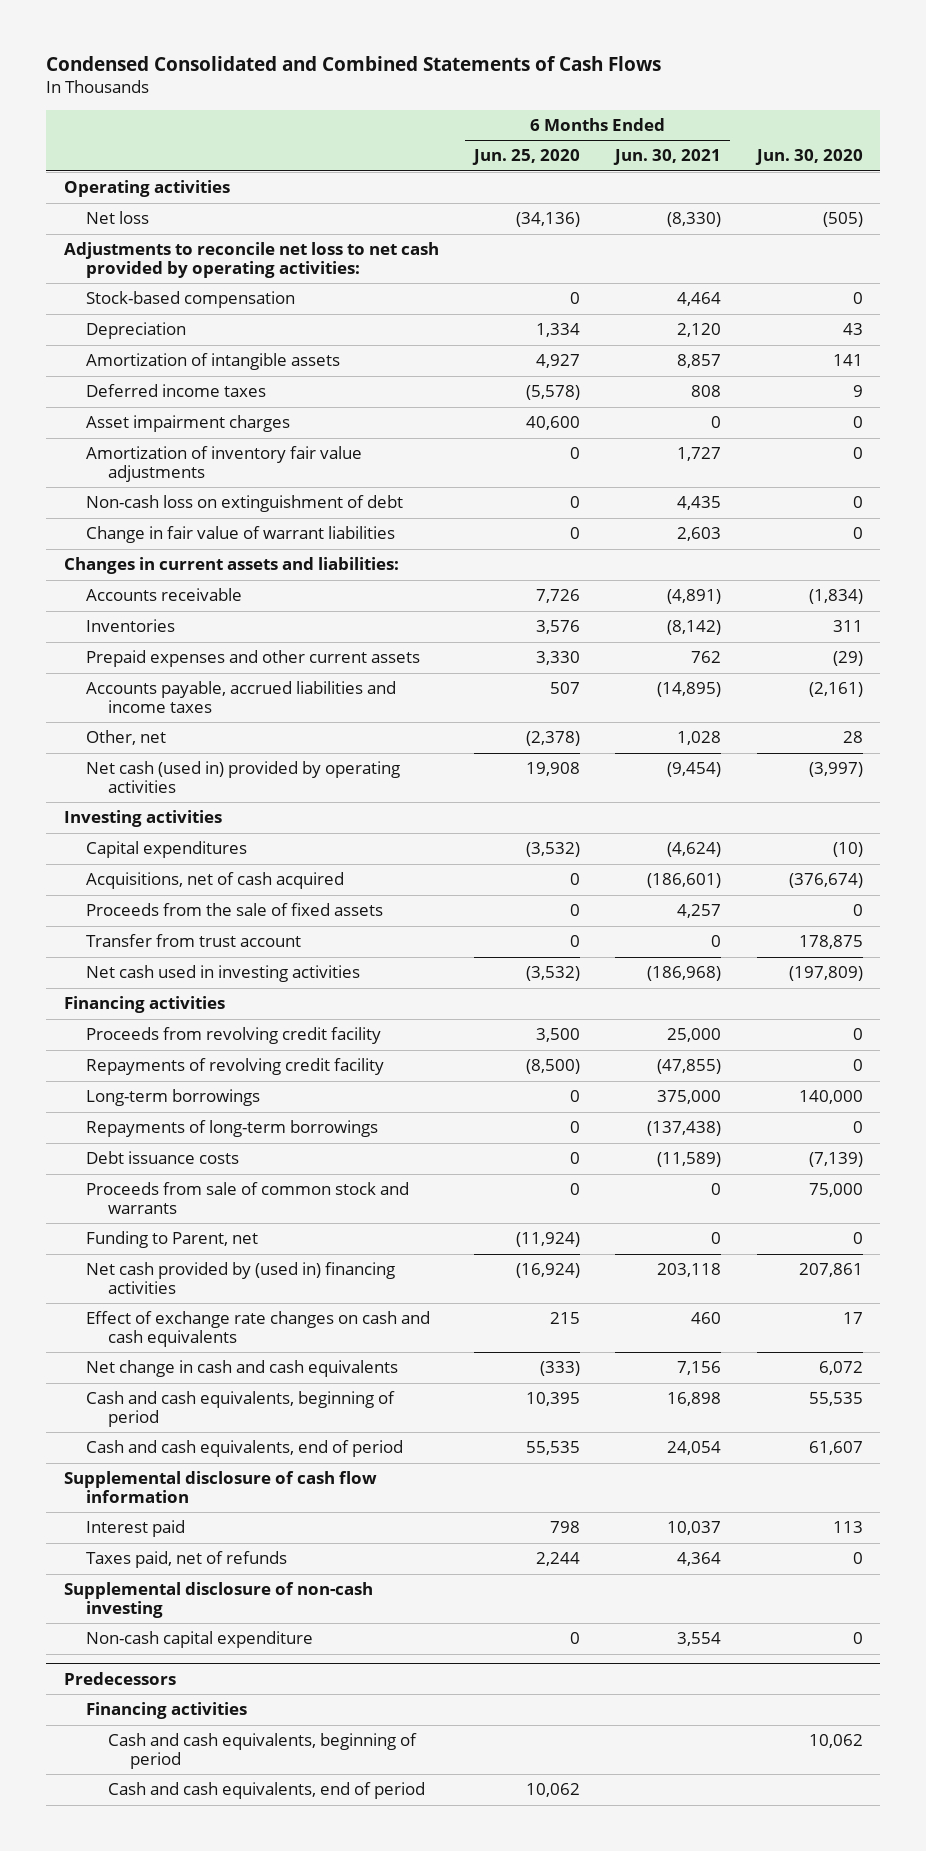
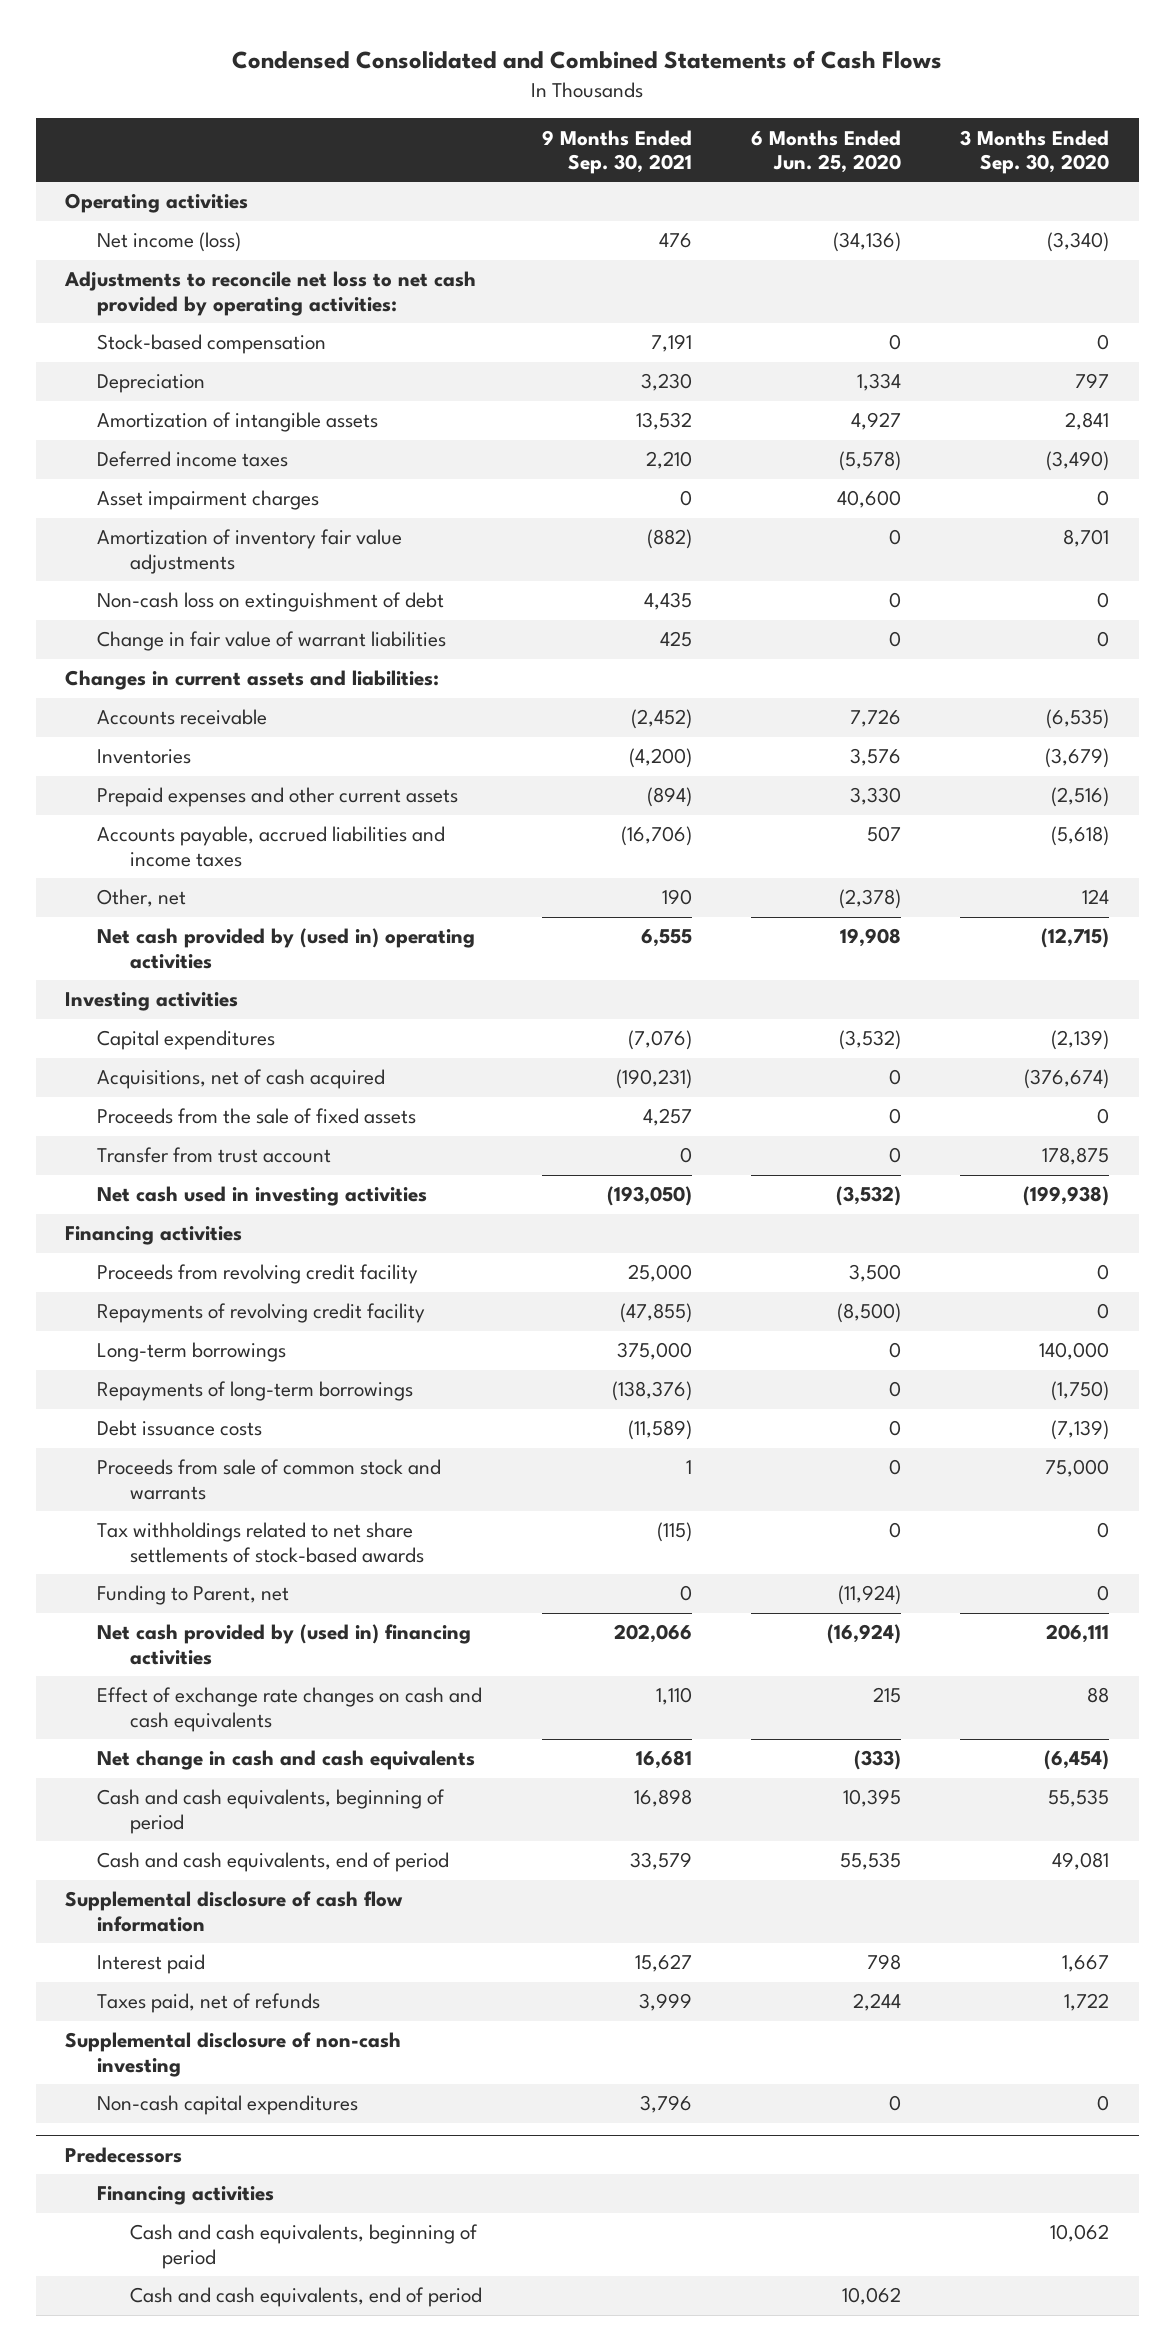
- | 6 Months Ended Jun. 25, 2020 | 6 Months Ended Jun. 30, 2021 | Jun. 30, 2020
+ | 9 Months Ended Sep. 30, 2021 | 6 Months Ended Jun. 25, 2020 | 3 Months Ended Sep. 30, 2020
- Net loss | (34,136) | (8,330) | (505)
+ Net income (loss) | 476 | (34,136) | (3,340)
- Net cash (used in) provided by operating activities | 19,908 | (9,454) | (3,997)
+ Net cash provided by (used in) operating activities | 6,555 | 19,908 | (12,715)
+ Tax withholdings related to net share settlements of stock-based awards | (115) | 0 | 0
- Non-cash capital expenditure | 0 | 3,554 | 0
+ Non-cash capital expenditures | 3,796 | 0 | 0

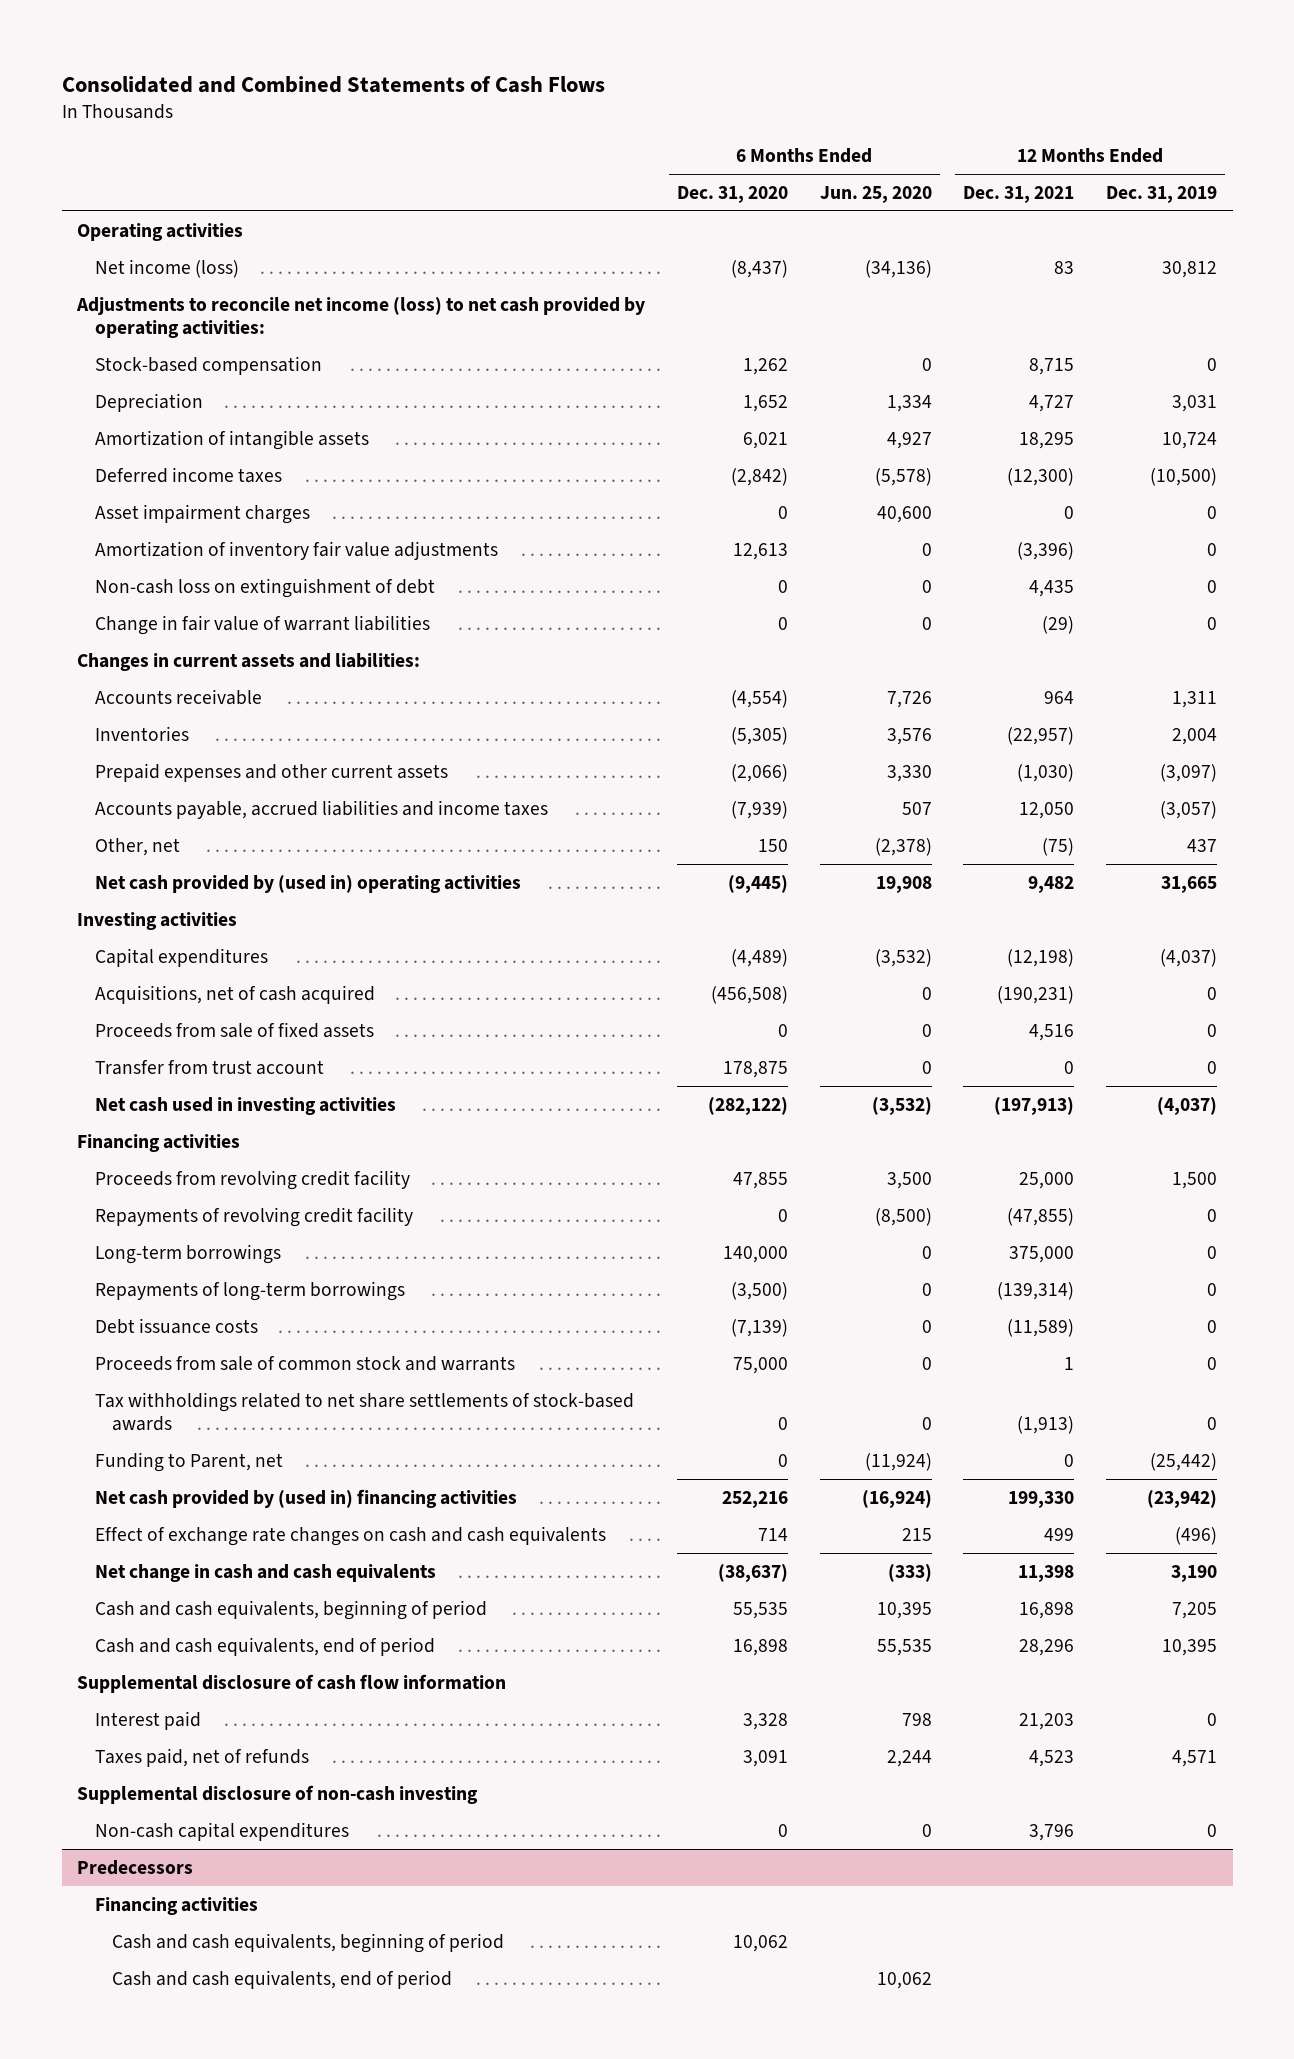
- Condensed Consolidated and Combined Statements of Cash Flows
+ Consolidated and Combined Statements of Cash Flows
- | 9 Months Ended Sep. 30, 2021 | 6 Months Ended Jun. 25, 2020 | 3 Months Ended Sep. 30, 2020
+ | 6 Months Ended Dec. 31, 2020 | 6 Months Ended Jun. 25, 2020 | 12 Months Ended Dec. 31, 2021 | 12 Months Ended Dec. 31, 2019
- Adjustments to reconcile net loss to net cash provided by operating activities:
+ Adjustments to reconcile net income (loss) to net cash provided by operating activities:
- Proceeds from the sale of fixed assets | 4,257 | 0 | 0
+ Proceeds from sale of fixed assets | 0 | 0 | 4,516 | 0

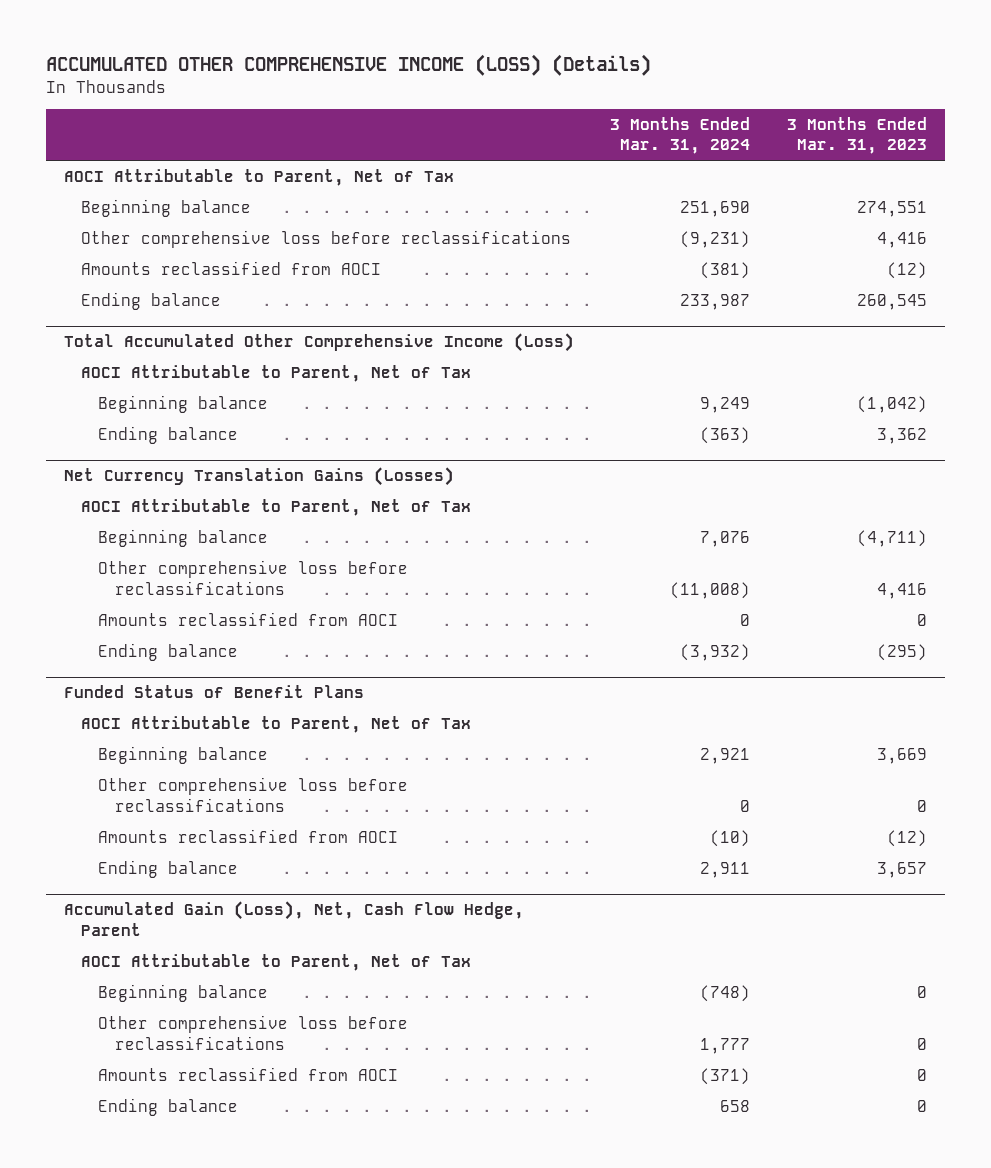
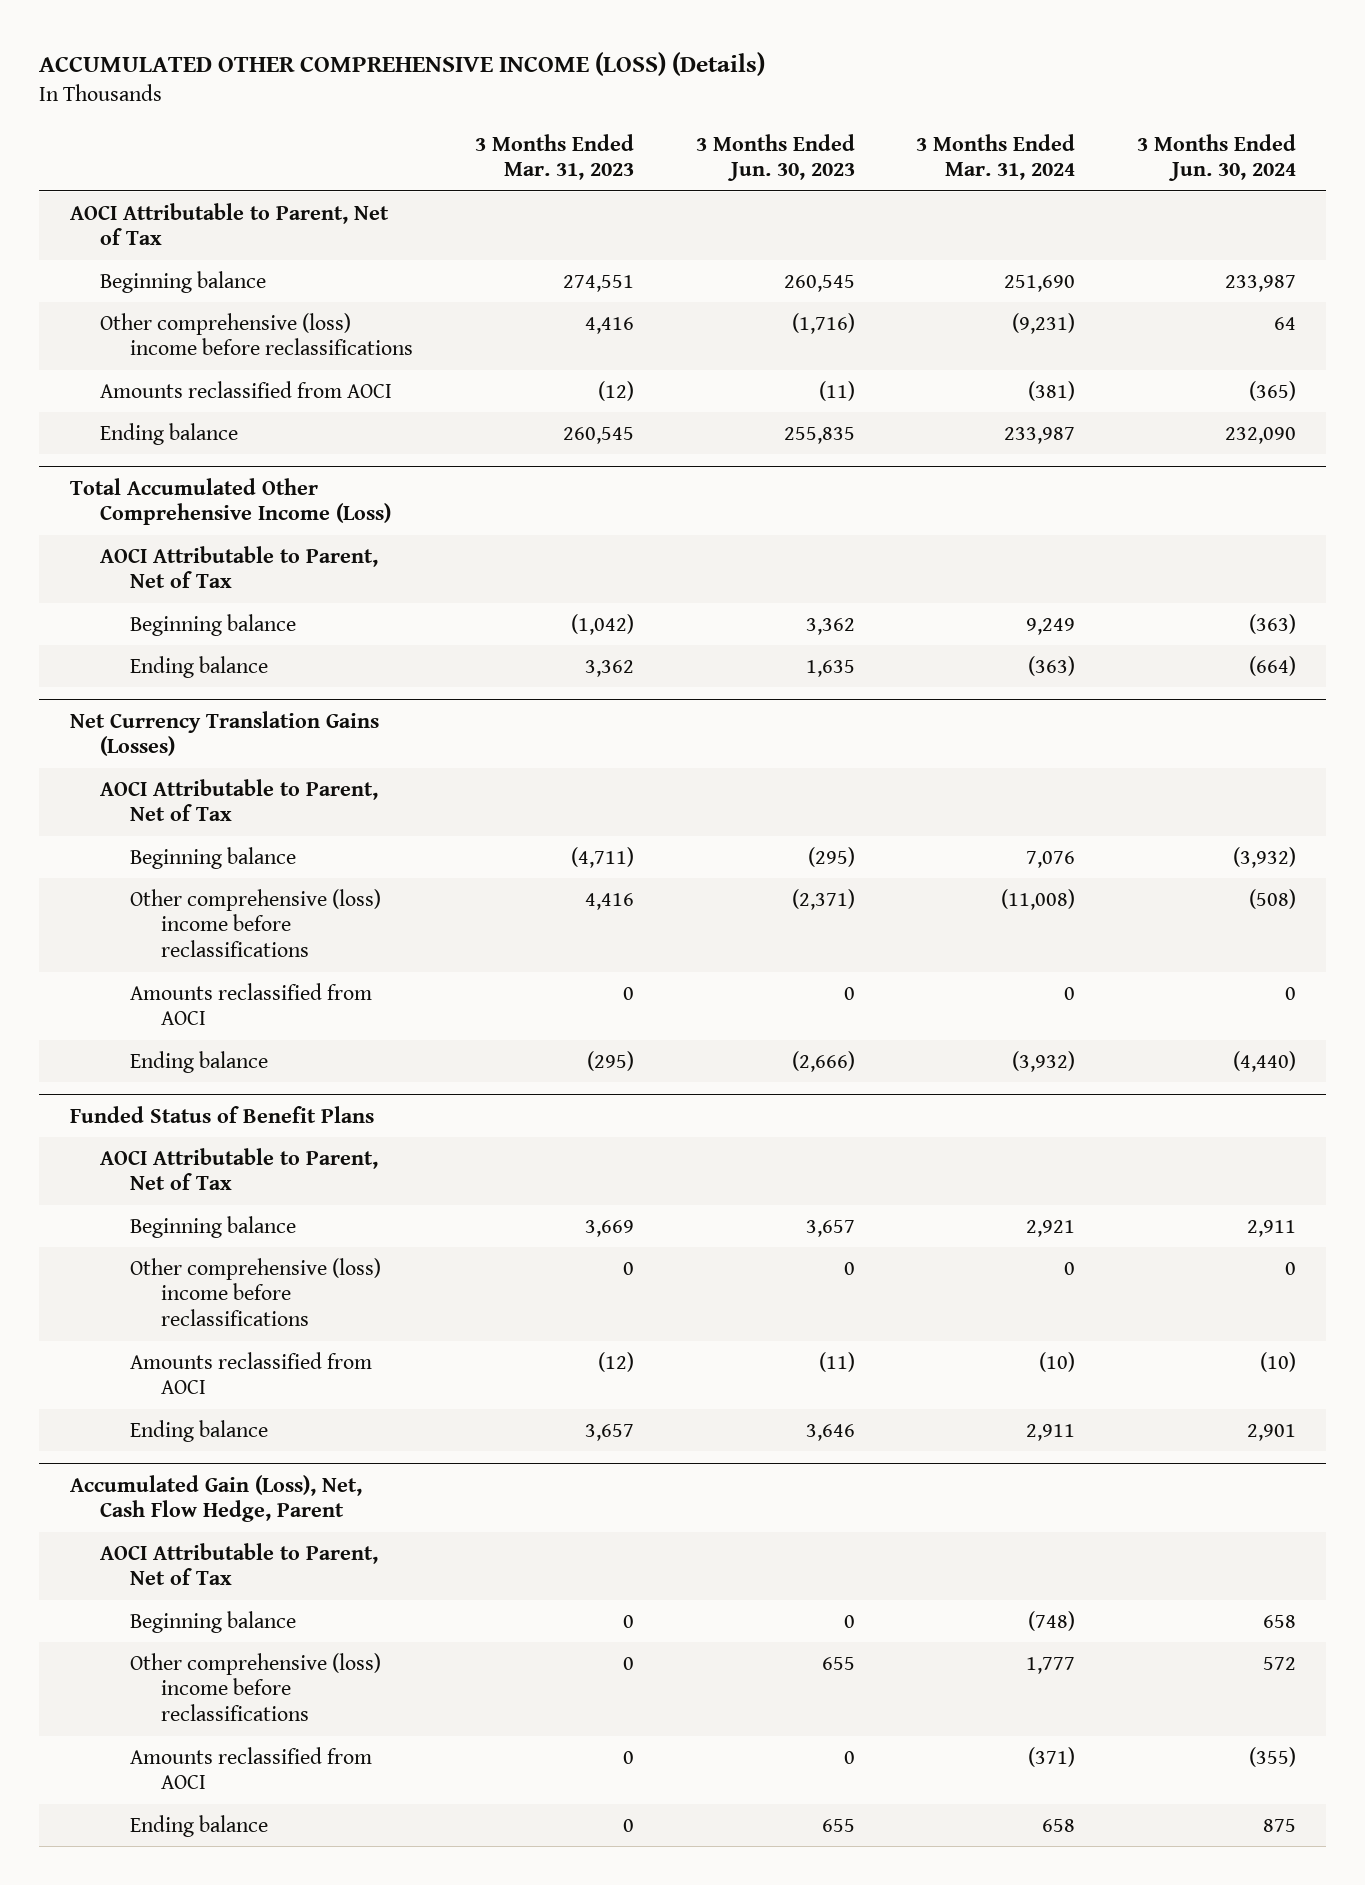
- | 3 Months Ended Mar. 31, 2024 | 3 Months Ended Mar. 31, 2023
+ | 3 Months Ended Mar. 31, 2023 | 3 Months Ended Jun. 30, 2023 | 3 Months Ended Mar. 31, 2024 | 3 Months Ended Jun. 30, 2024
- Other comprehensive loss before reclassifications | (9,231) | 4,416
+ Other comprehensive (loss) income before reclassifications | 4,416 | (1,716) | (9,231) | 64
@ Net Currency Translation Gains (Losses)
- Other comprehensive loss before reclassifications | (11,008) | 4,416
+ Other comprehensive (loss) income before reclassifications | 4,416 | (2,371) | (11,008) | (508)
@ Funded Status of Benefit Plans
- Other comprehensive loss before reclassifications | 0 | 0
+ Other comprehensive (loss) income before reclassifications | 0 | 0 | 0 | 0
@ Accumulated Gain (Loss), Net, Cash Flow Hedge, Parent
- Other comprehensive loss before reclassifications | 1,777 | 0
+ Other comprehensive (loss) income before reclassifications | 0 | 655 | 1,777 | 572

